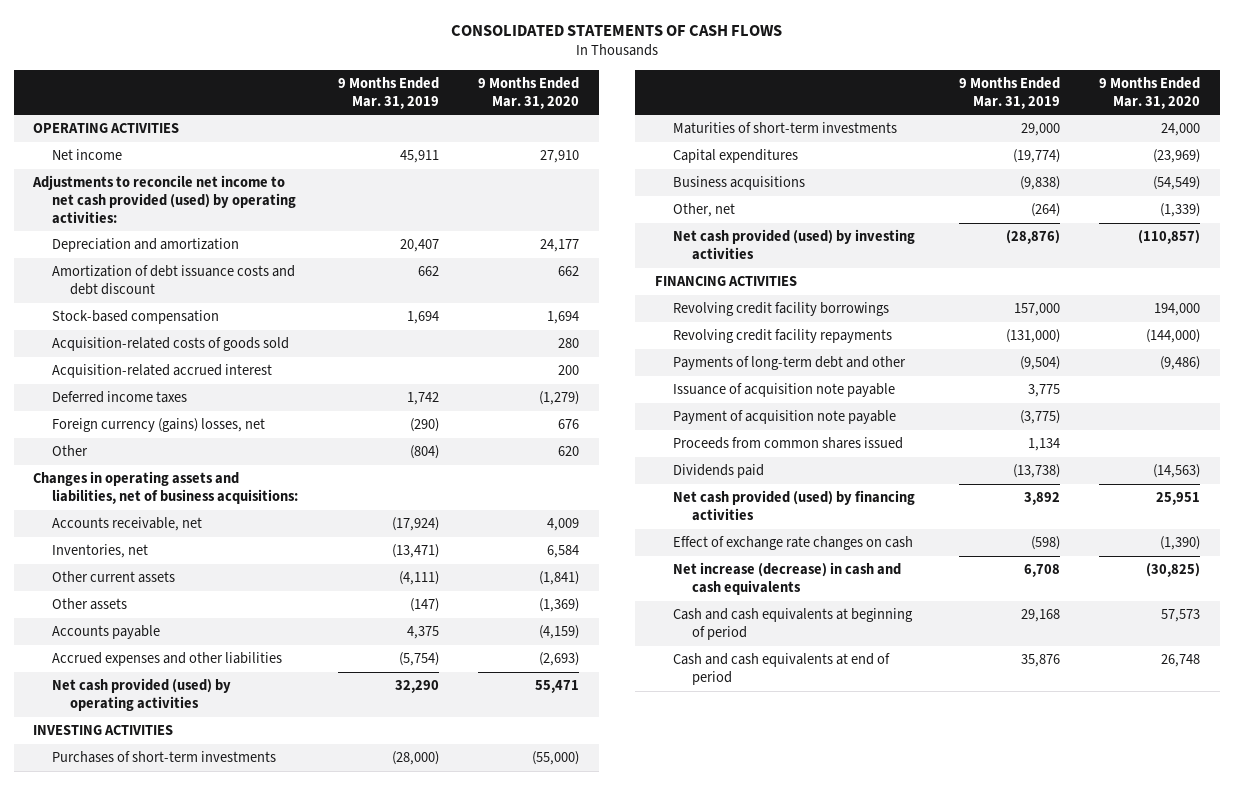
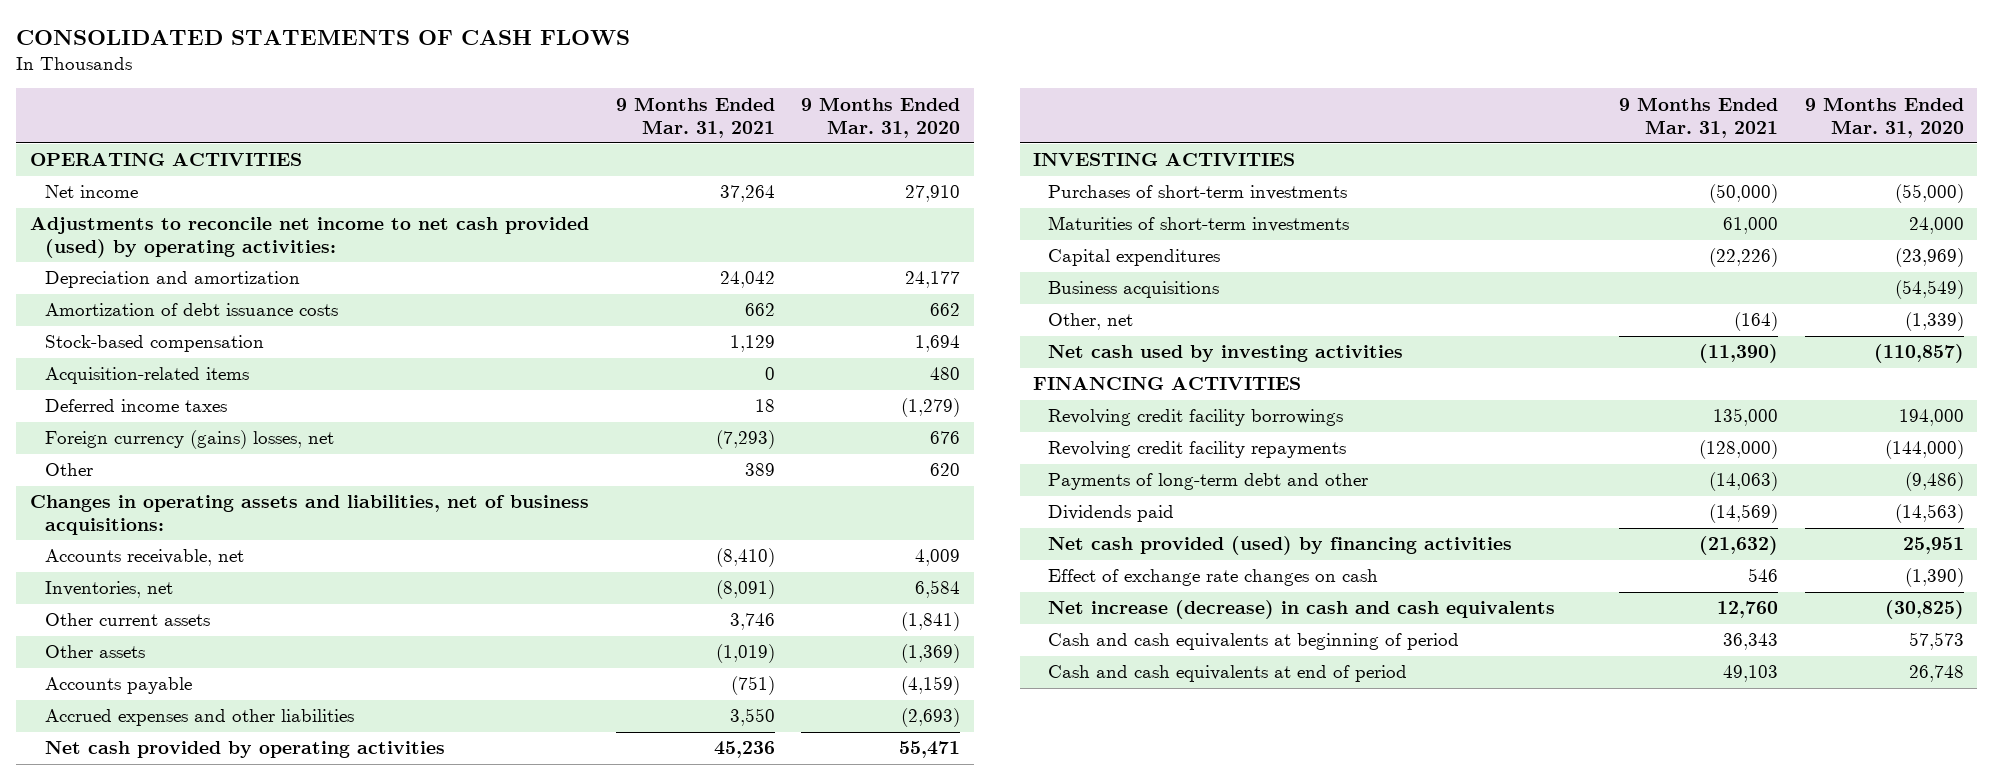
- | 9 Months Ended Mar. 31, 2019 | 9 Months Ended Mar. 31, 2020
+ | 9 Months Ended Mar. 31, 2021 | 9 Months Ended Mar. 31, 2020
- Amortization of debt issuance costs and debt discount | 662 | 662
+ Amortization of debt issuance costs | 662 | 662
- Acquisition-related costs of goods sold | | 280
- Acquisition-related accrued interest | | 200
+ Acquisition-related items | 0 | 480
- Net cash provided (used) by operating activities | 32,290 | 55,471
+ Net cash provided by operating activities | 45,236 | 55,471
- Net cash provided (used) by investing activities | (28,876) | (110,857)
+ Net cash used by investing activities | (11,390) | (110,857)
- Issuance of acquisition note payable | 3,775 |
- Payment of acquisition note payable | (3,775) |
- Proceeds from common shares issued | 1,134 |

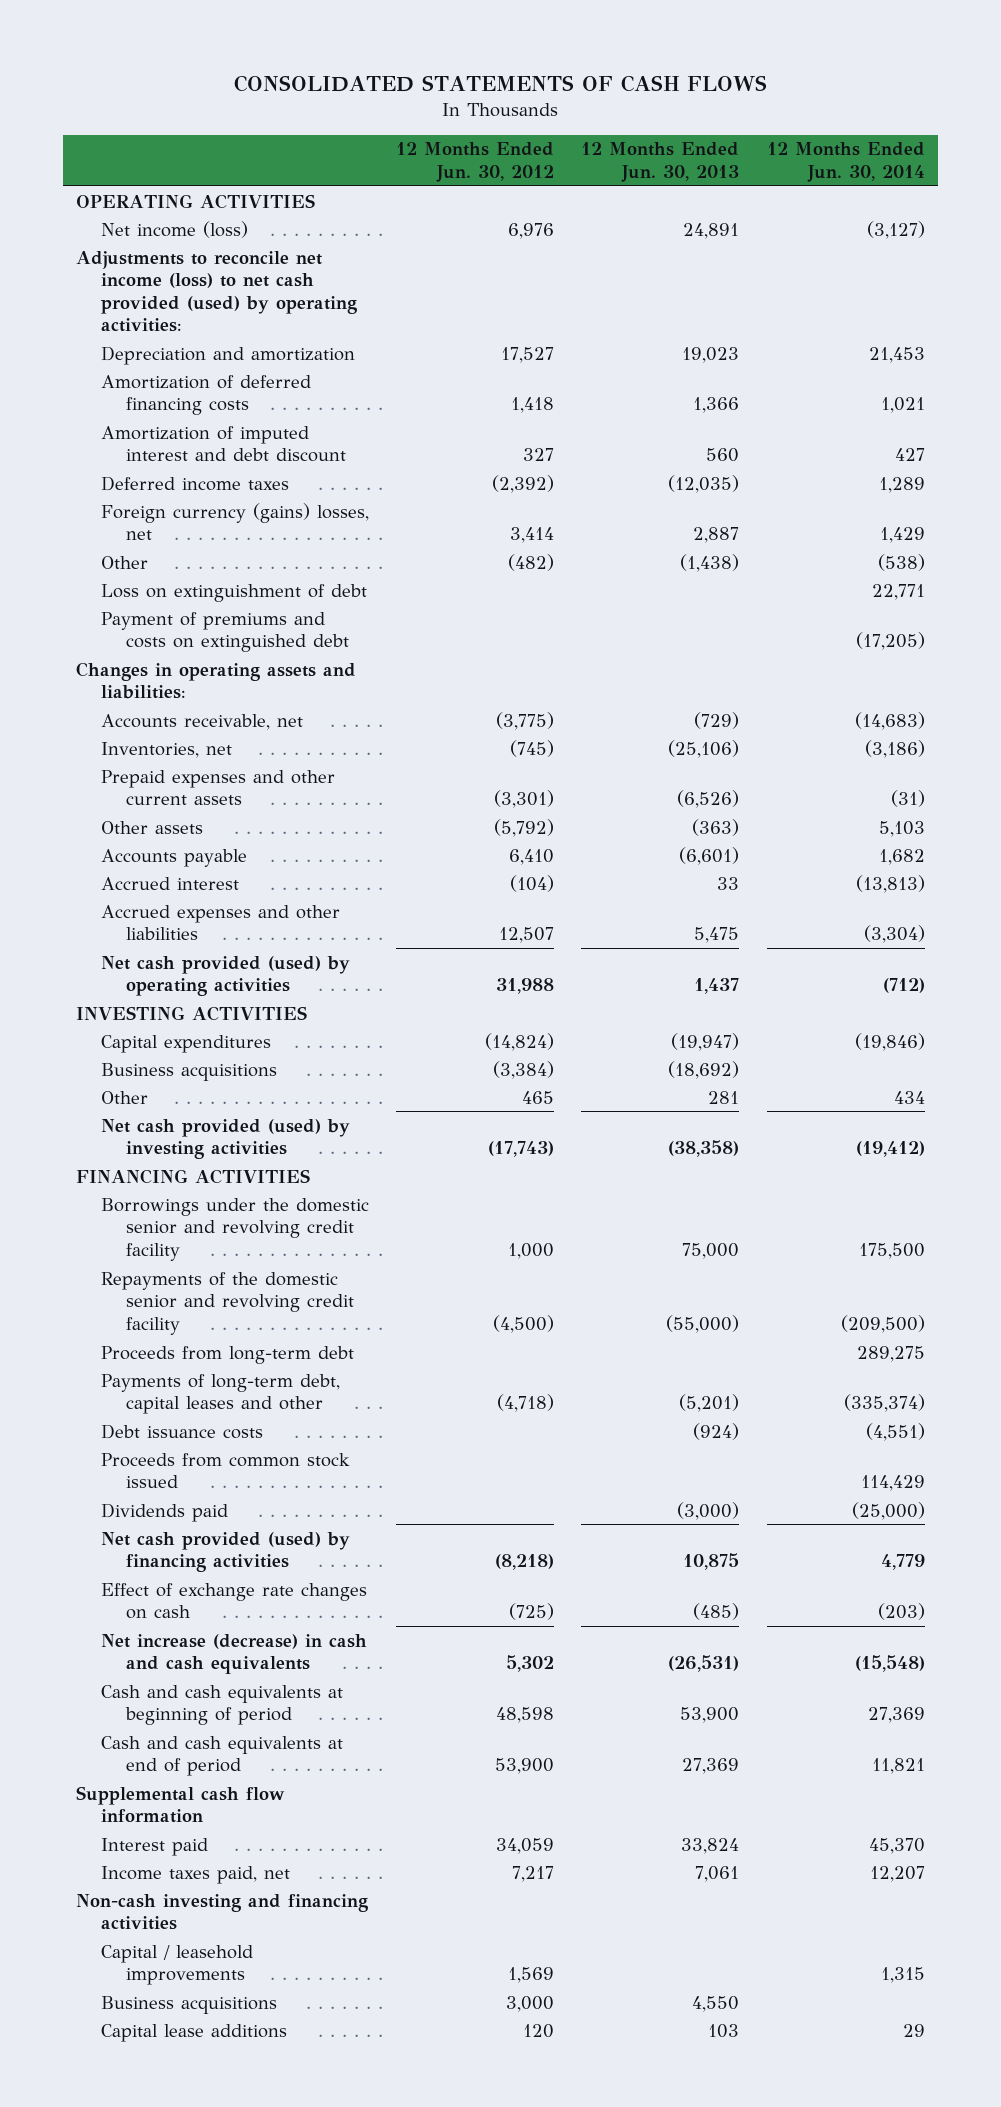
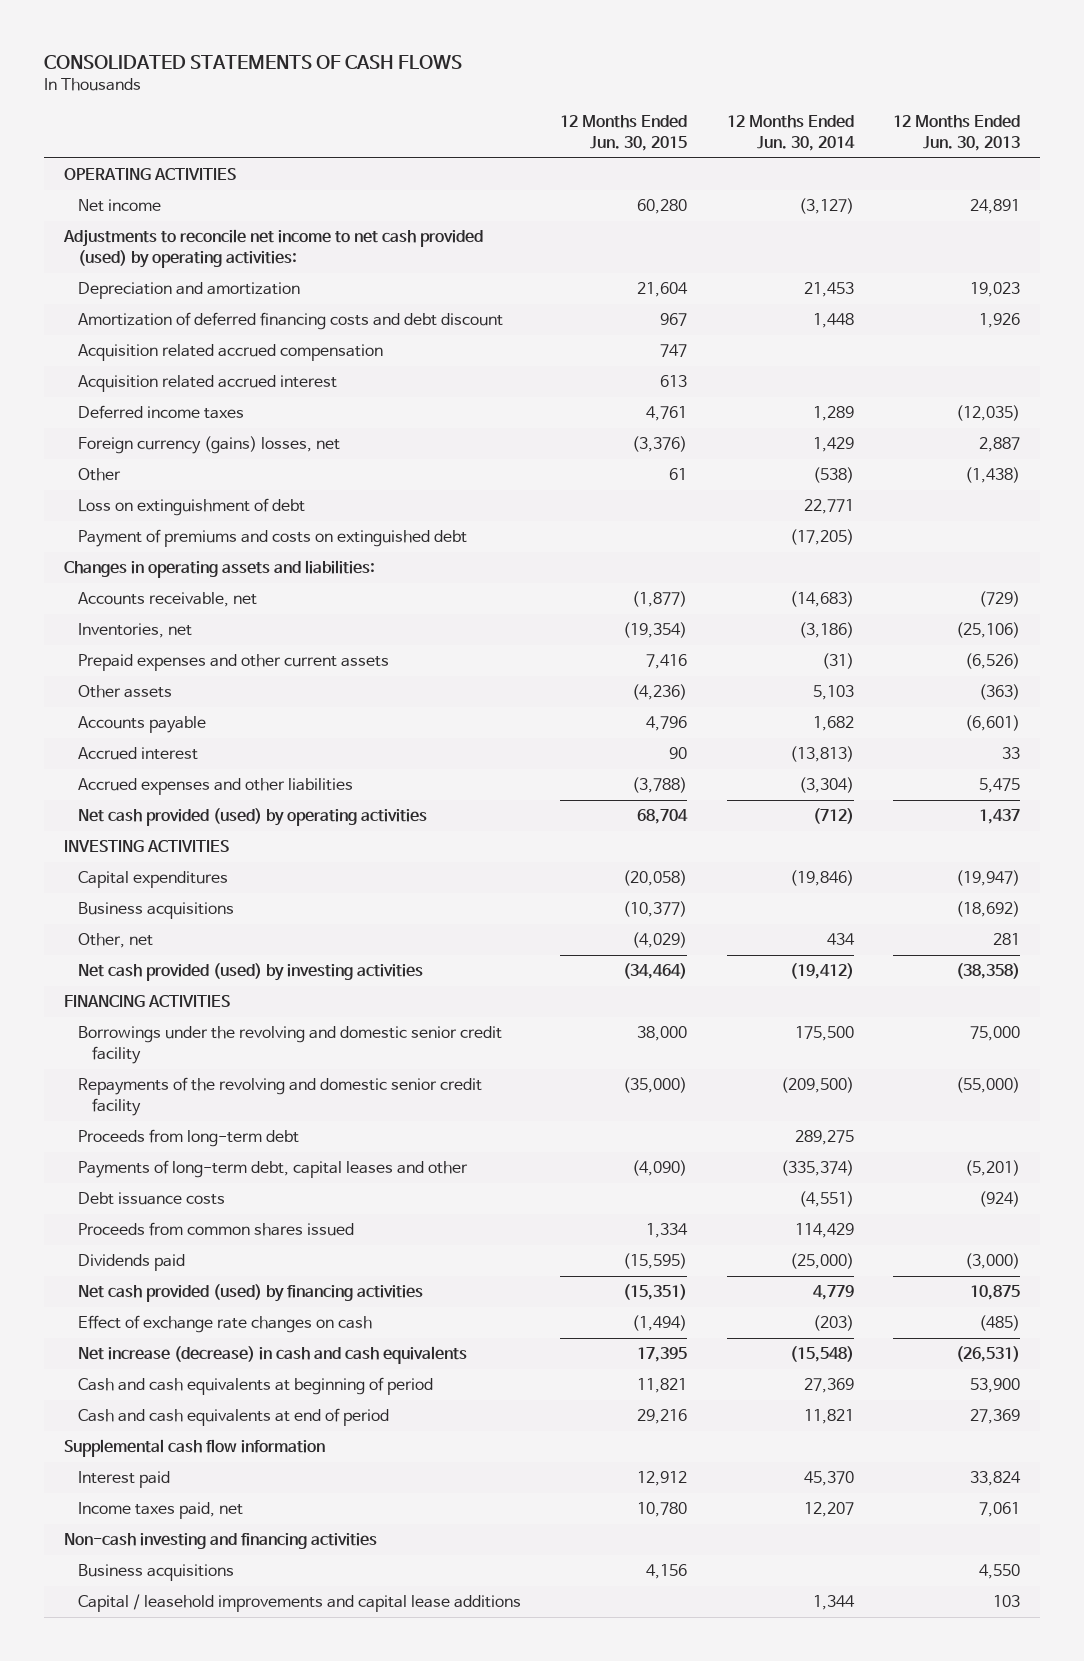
- | 12 Months Ended Jun. 30, 2012 | 12 Months Ended Jun. 30, 2013 | 12 Months Ended Jun. 30, 2014
+ | 12 Months Ended Jun. 30, 2015 | 12 Months Ended Jun. 30, 2014 | 12 Months Ended Jun. 30, 2013
- Net income (loss) | 6,976 | 24,891 | (3,127)
- Adjustments to reconcile net income (loss) to net cash provided (used) by operating activities:
+ Net income | 60,280 | (3,127) | 24,891
+ Adjustments to reconcile net income to net cash provided (used) by operating activities:
- Amortization of deferred financing costs | 1,418 | 1,366 | 1,021
- Amortization of imputed interest and debt discount | 327 | 560 | 427
+ Amortization of deferred financing costs and debt discount | 967 | 1,448 | 1,926
+ Acquisition related accrued compensation | 747 | |
+ Acquisition related accrued interest | 613 | |
- Other | 465 | 281 | 434
+ Other, net | (4,029) | 434 | 281
- Borrowings under the domestic senior and revolving credit facility | 1,000 | 75,000 | 175,500
- Repayments of the domestic senior and revolving credit facility | (4,500) | (55,000) | (209,500)
+ Borrowings under the revolving and domestic senior credit facility | 38,000 | 175,500 | 75,000
+ Repayments of the revolving and domestic senior credit facility | (35,000) | (209,500) | (55,000)
- Proceeds from common stock issued | | | 114,429
+ Proceeds from common shares issued | 1,334 | 114,429 |
- Capital / leasehold improvements | 1,569 | | 1,315
- Capital lease additions | 120 | 103 | 29
+ Capital / leasehold improvements and capital lease additions | | 1,344 | 103

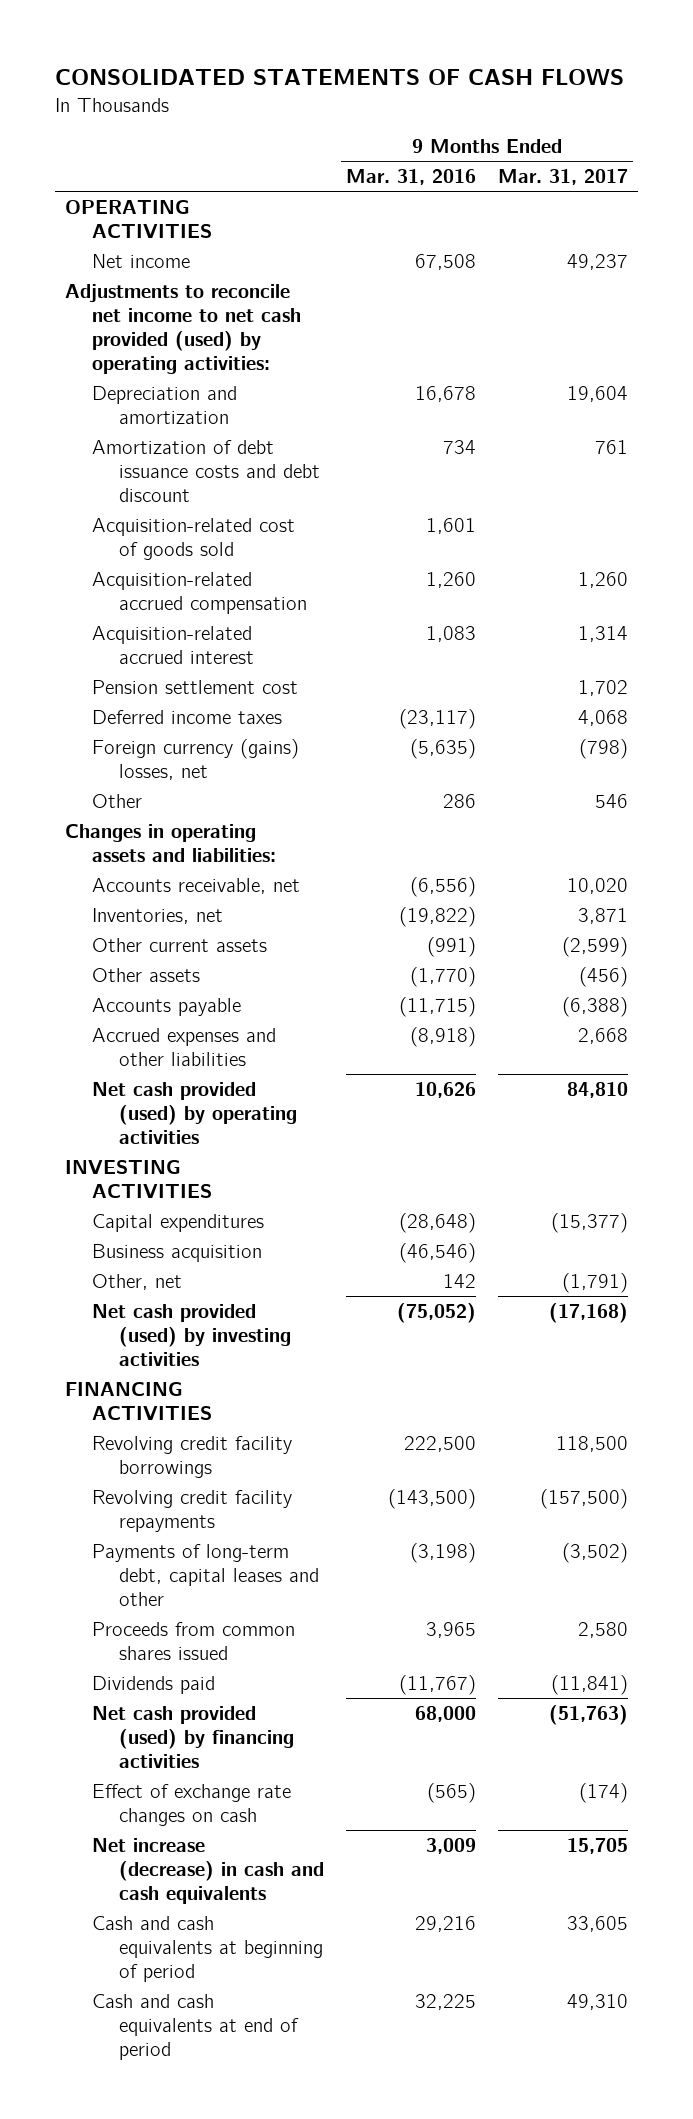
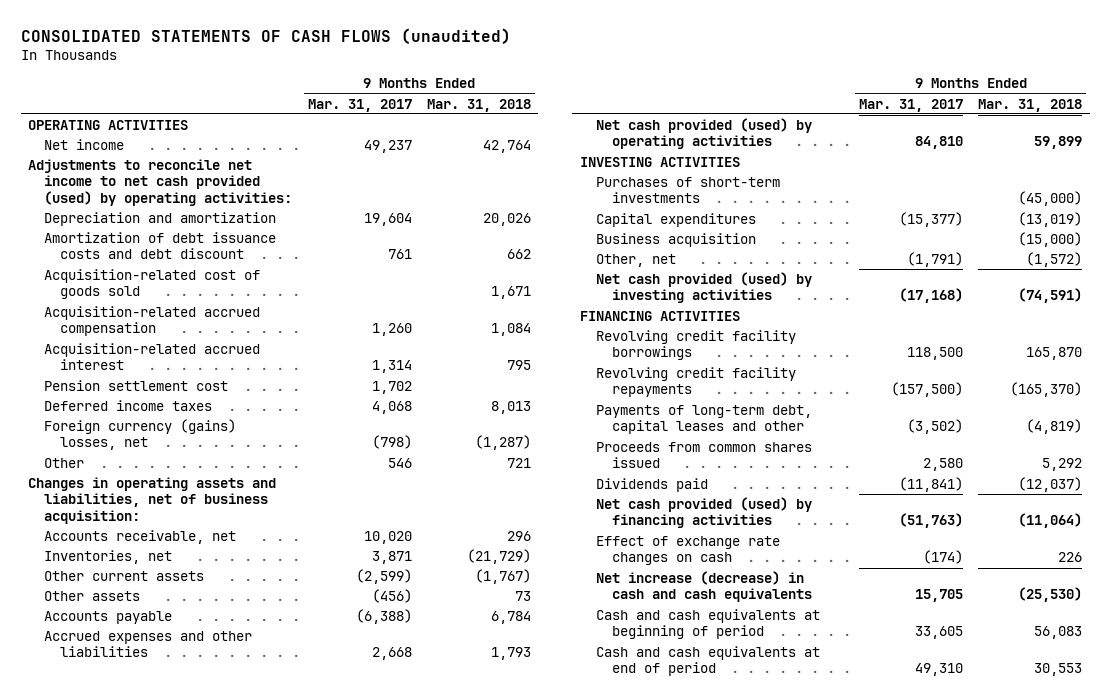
- CONSOLIDATED STATEMENTS OF CASH FLOWS
+ CONSOLIDATED STATEMENTS OF CASH FLOWS (unaudited)
- | 9 Months Ended Mar. 31, 2016 | 9 Months Ended Mar. 31, 2017
+ | 9 Months Ended Mar. 31, 2017 | 9 Months Ended Mar. 31, 2018
- Changes in operating assets and liabilities:
+ Changes in operating assets and liabilities, net of business acquisition:
+ Purchases of short-term investments | | (45,000)

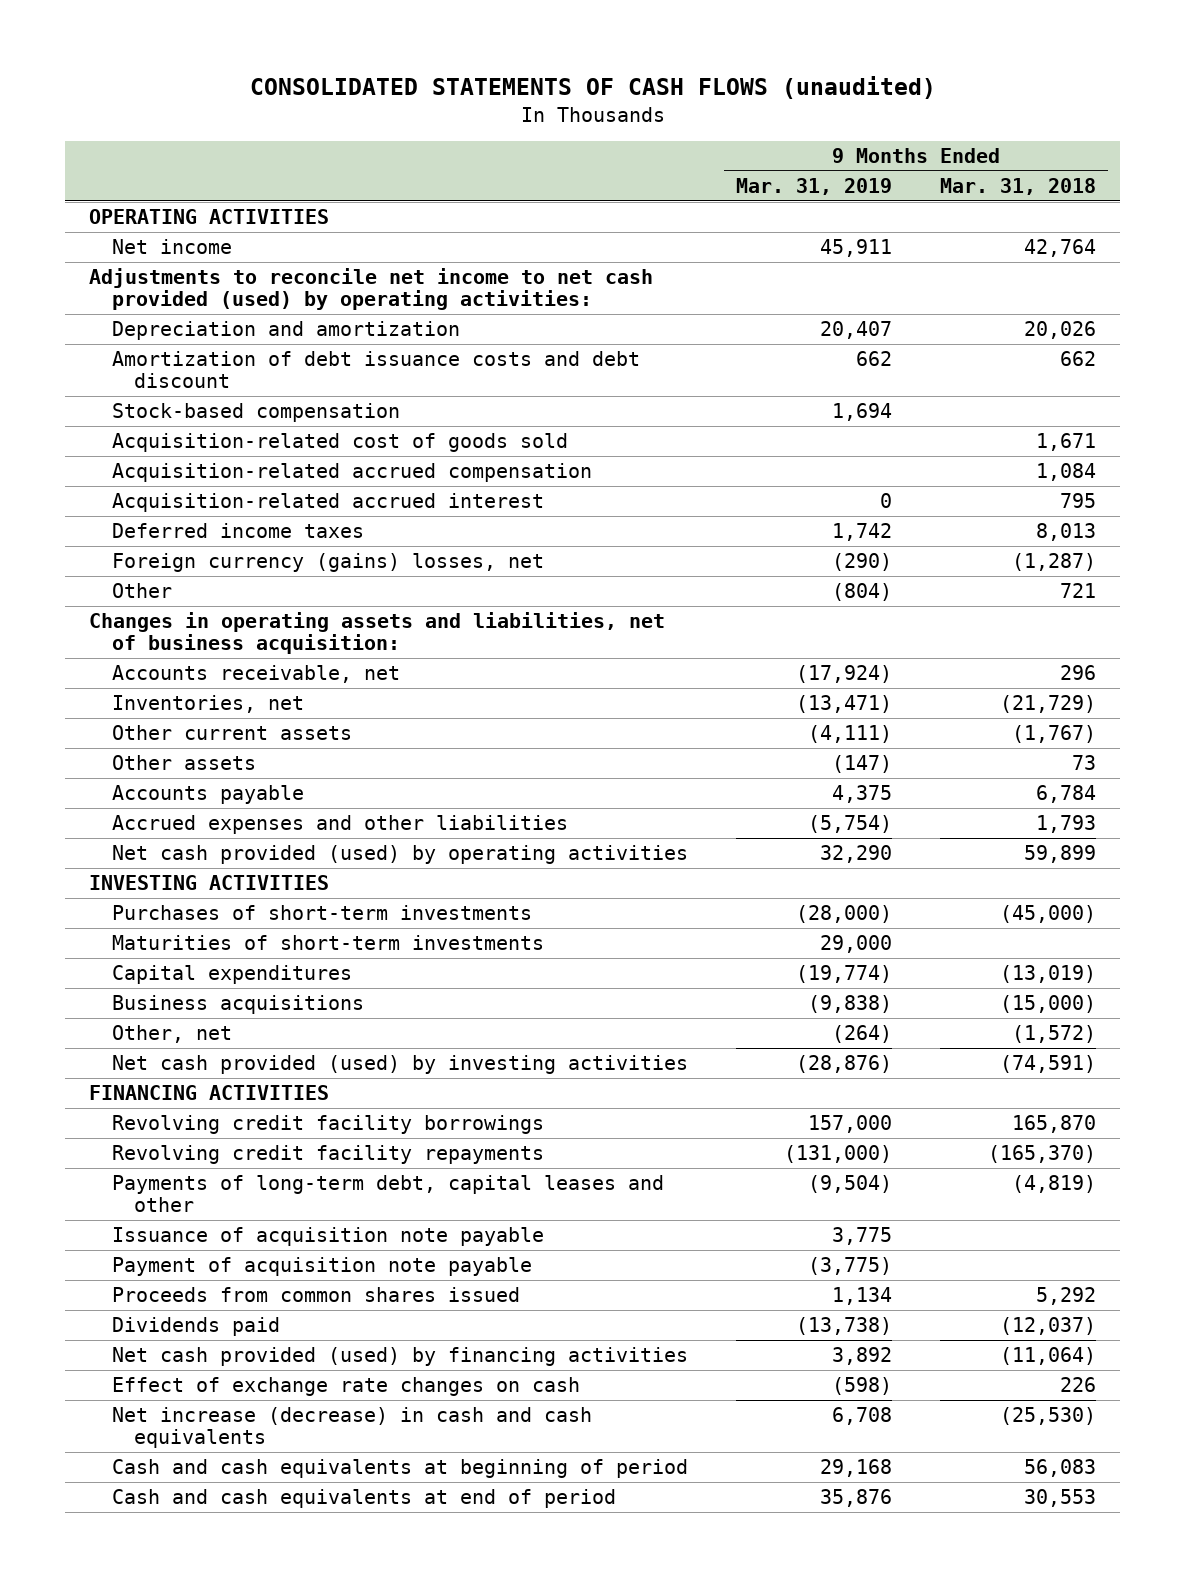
- | 9 Months Ended Mar. 31, 2017 | 9 Months Ended Mar. 31, 2018
+ | 9 Months Ended Mar. 31, 2019 | 9 Months Ended Mar. 31, 2018
+ Stock-based compensation | 1,694 |
- Pension settlement cost | 1,702 |
+ Maturities of short-term investments | 29,000 |
- Business acquisition | | (15,000)
+ Business acquisitions | (9,838) | (15,000)
+ Issuance of acquisition note payable | 3,775 |
+ Payment of acquisition note payable | (3,775) |

